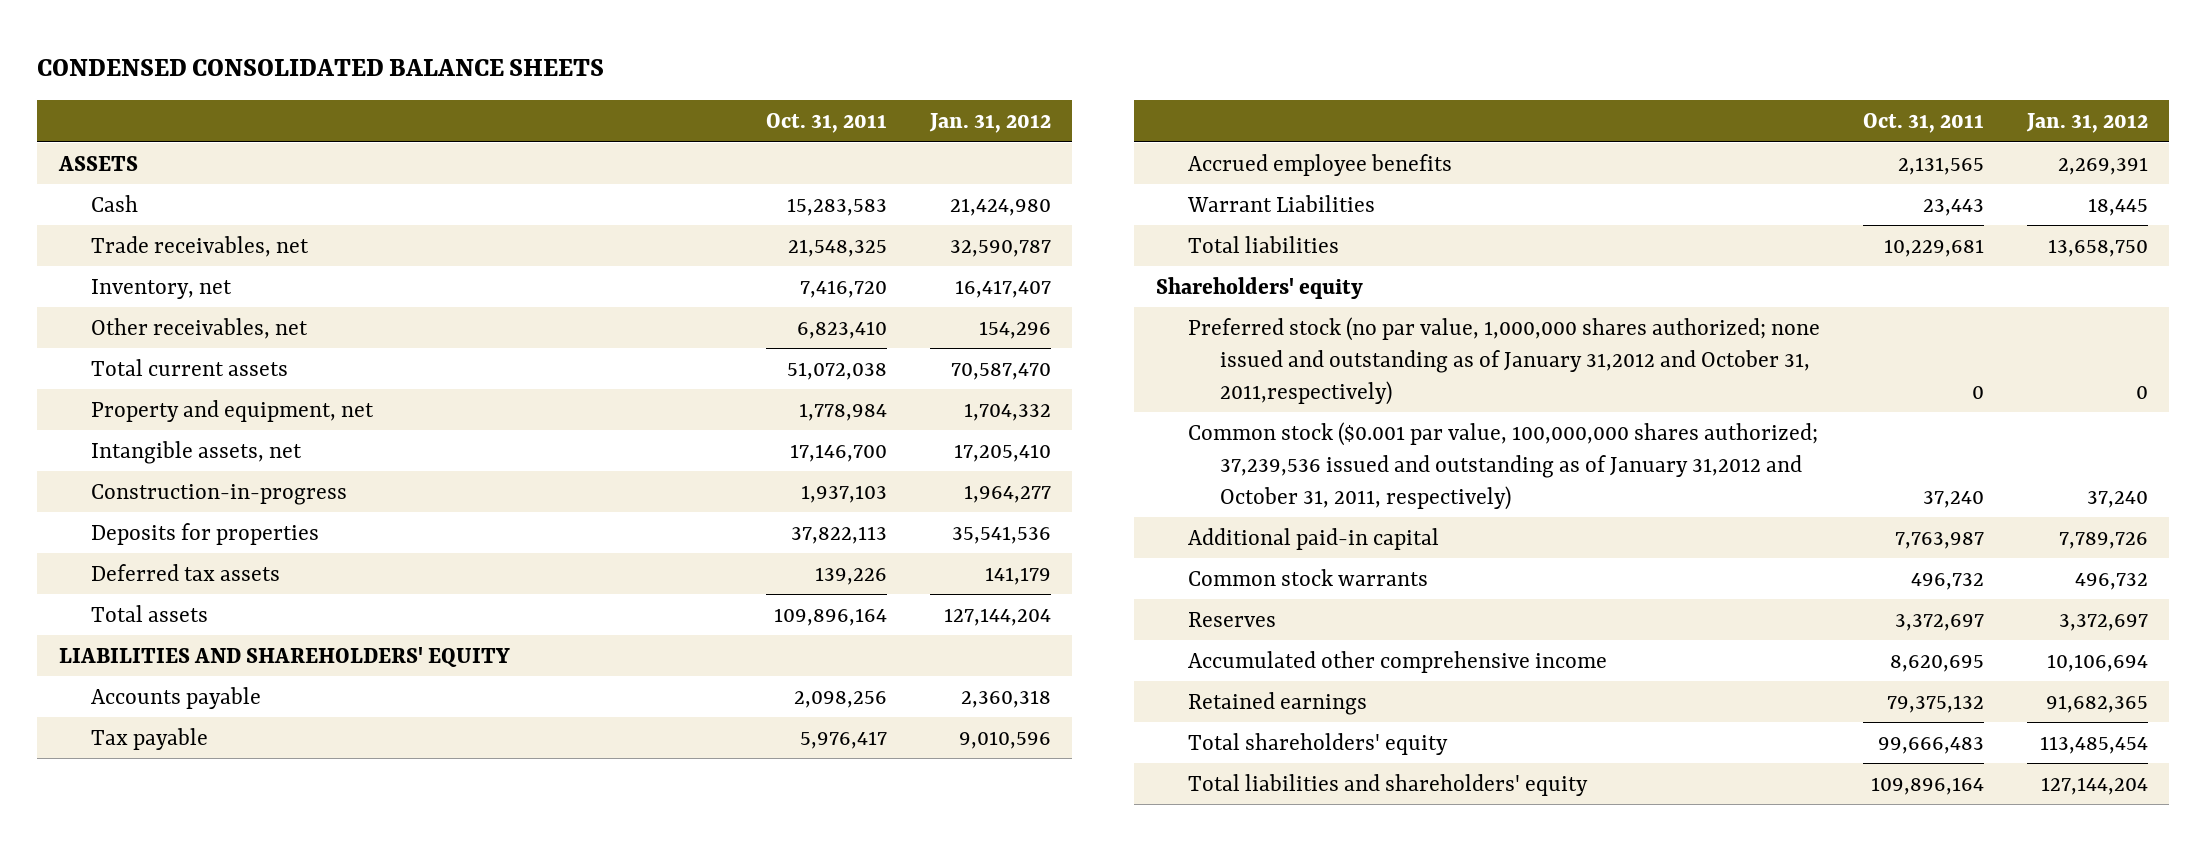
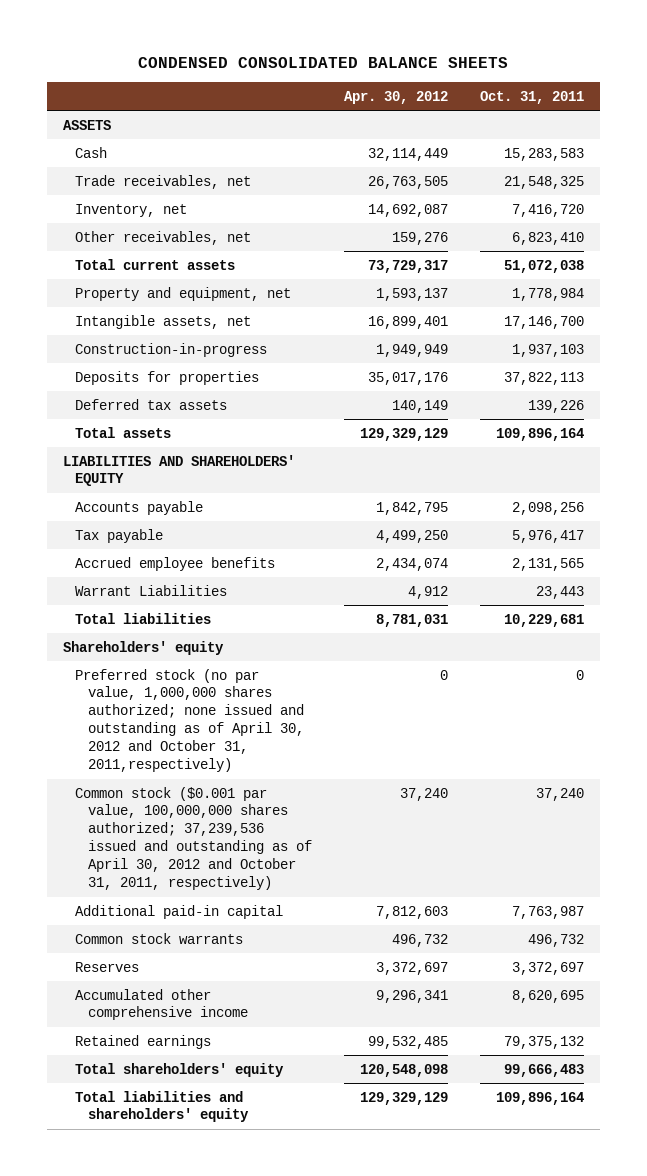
- | Oct. 31, 2011 | Jan. 31, 2012
+ | Apr. 30, 2012 | Oct. 31, 2011
- Preferred stock (no par value, 1,000,000 shares authorized; none issued and outstanding as of January 31,2012 and October 31, 2011,respectively) | 0 | 0
- Common stock ($0.001 par value, 100,000,000 shares authorized; 37,239,536 issued and outstanding as of January 31,2012 and October 31, 2011, respectively) | 37,240 | 37,240
+ Preferred stock (no par value, 1,000,000 shares authorized; none issued and outstanding as of April 30, 2012 and October 31, 2011,respectively) | 0 | 0
+ Common stock ($0.001 par value, 100,000,000 shares authorized; 37,239,536 issued and outstanding as of April 30, 2012 and October 31, 2011, respectively) | 37,240 | 37,240

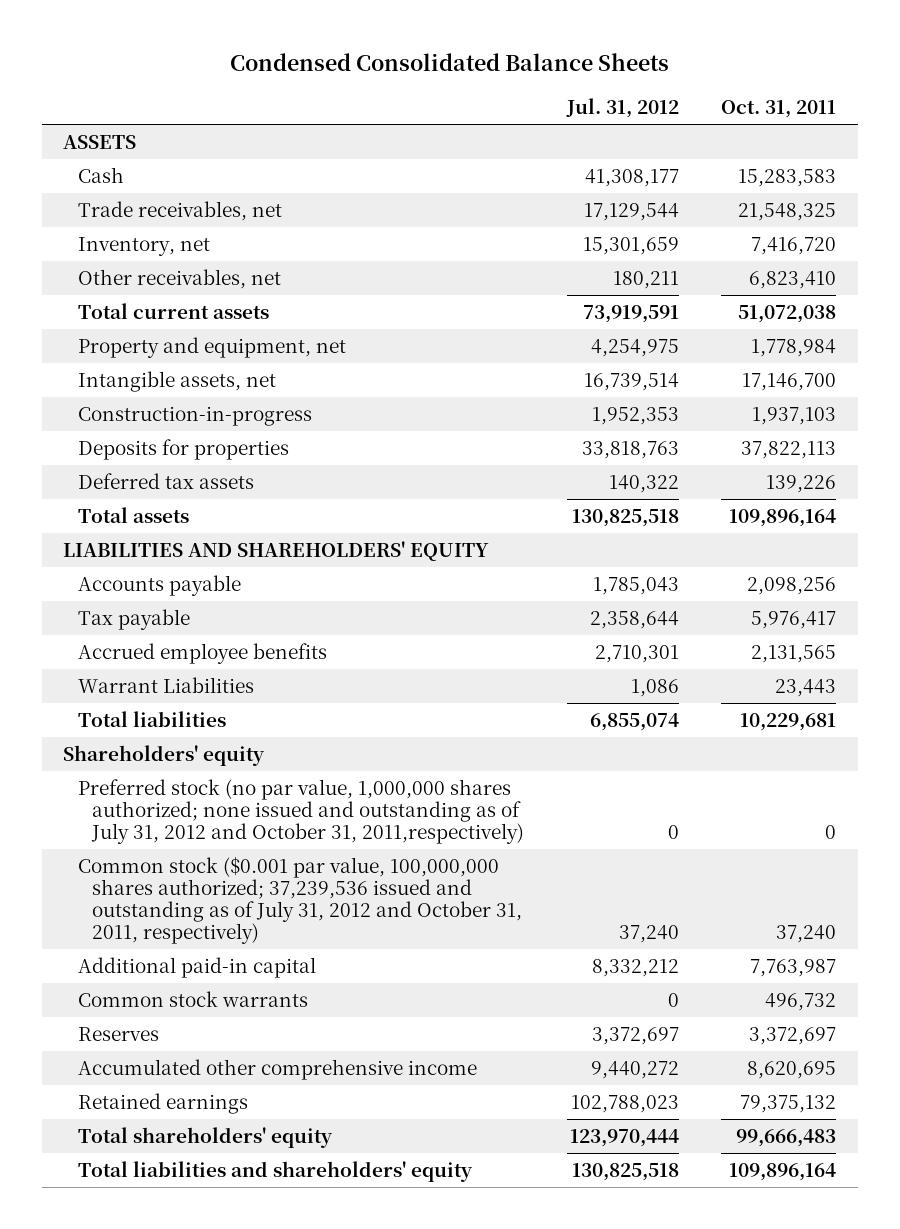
- CONDENSED CONSOLIDATED BALANCE SHEETS
+ Condensed Consolidated Balance Sheets
- | Apr. 30, 2012 | Oct. 31, 2011
+ | Jul. 31, 2012 | Oct. 31, 2011
- Preferred stock (no par value, 1,000,000 shares authorized; none issued and outstanding as of April 30, 2012 and October 31, 2011,respectively) | 0 | 0
- Common stock ($0.001 par value, 100,000,000 shares authorized; 37,239,536 issued and outstanding as of April 30, 2012 and October 31, 2011, respectively) | 37,240 | 37,240
+ Preferred stock (no par value, 1,000,000 shares authorized; none issued and outstanding as of July 31, 2012 and October 31, 2011,respectively) | 0 | 0
+ Common stock ($0.001 par value, 100,000,000 shares authorized; 37,239,536 issued and outstanding as of July 31, 2012 and October 31, 2011, respectively) | 37,240 | 37,240

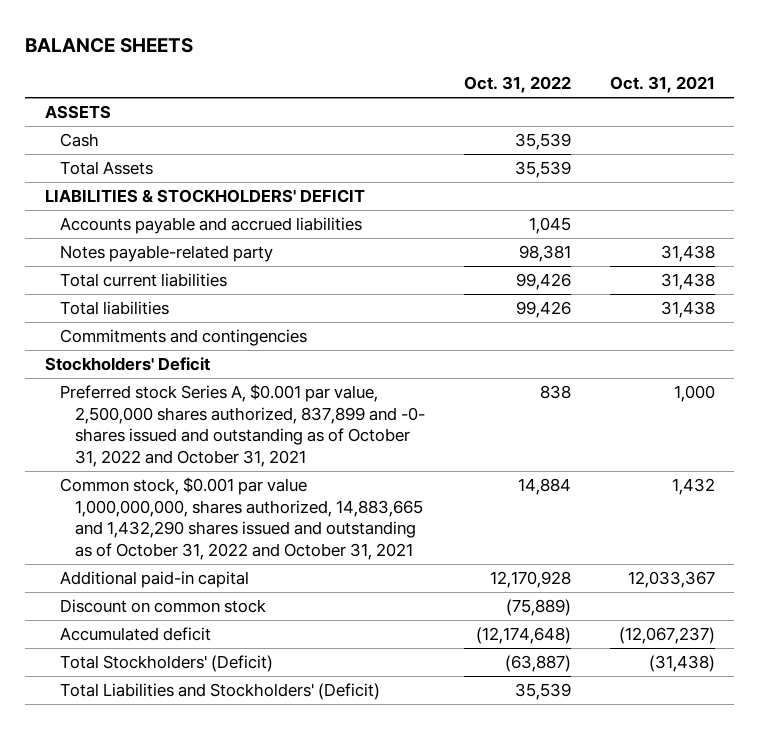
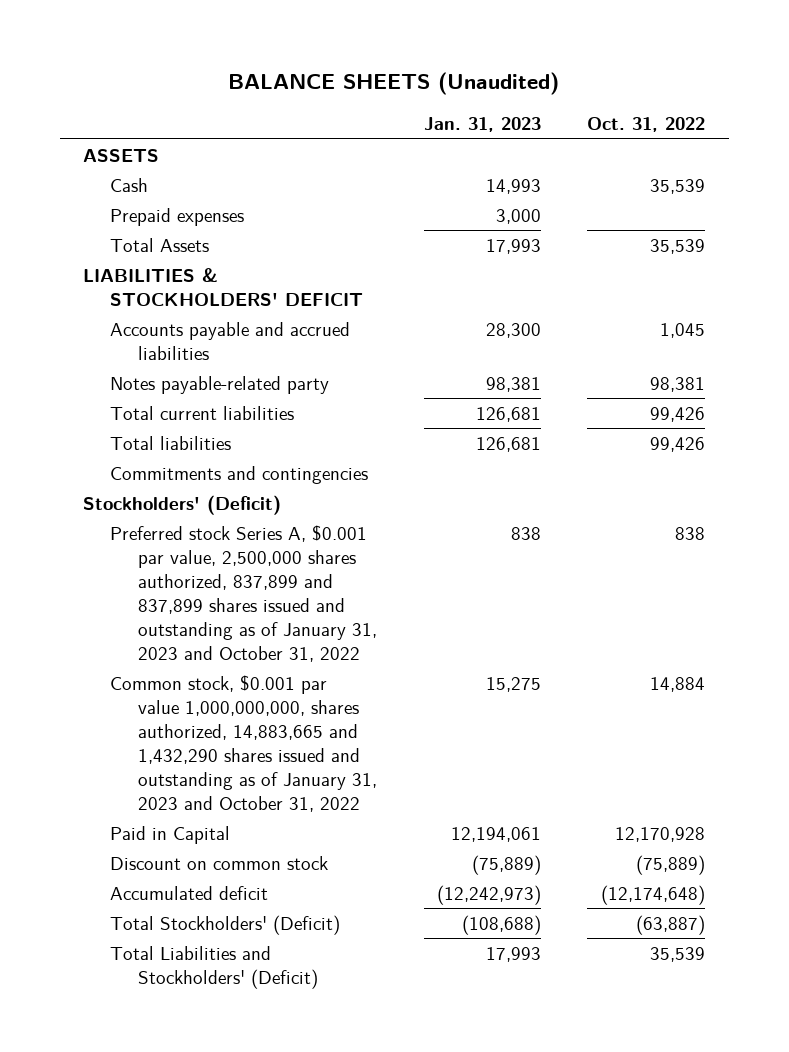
- BALANCE SHEETS
+ BALANCE SHEETS (Unaudited)
- | Oct. 31, 2022 | Oct. 31, 2021
+ | Jan. 31, 2023 | Oct. 31, 2022
+ Prepaid expenses | 3,000 |
- Stockholders' Deficit
- Preferred stock Series A, $0.001 par value, 2,500,000 shares authorized, 837,899 and -0- shares issued and outstanding as of October 31, 2022 and October 31, 2021 | 838 | 1,000
- Common stock, $0.001 par value 1,000,000,000, shares authorized, 14,883,665 and 1,432,290 shares issued and outstanding as of October 31, 2022 and October 31, 2021 | 14,884 | 1,432
- Additional paid-in capital | 12,170,928 | 12,033,367
+ Stockholders' (Deficit)
+ Preferred stock Series A, $0.001 par value, 2,500,000 shares authorized, 837,899 and 837,899 shares issued and outstanding as of January 31, 2023 and October 31, 2022 | 838 | 838
+ Common stock, $0.001 par value 1,000,000,000, shares authorized, 14,883,665 and 1,432,290 shares issued and outstanding as of January 31, 2023 and October 31, 2022 | 15,275 | 14,884
+ Paid in Capital | 12,194,061 | 12,170,928

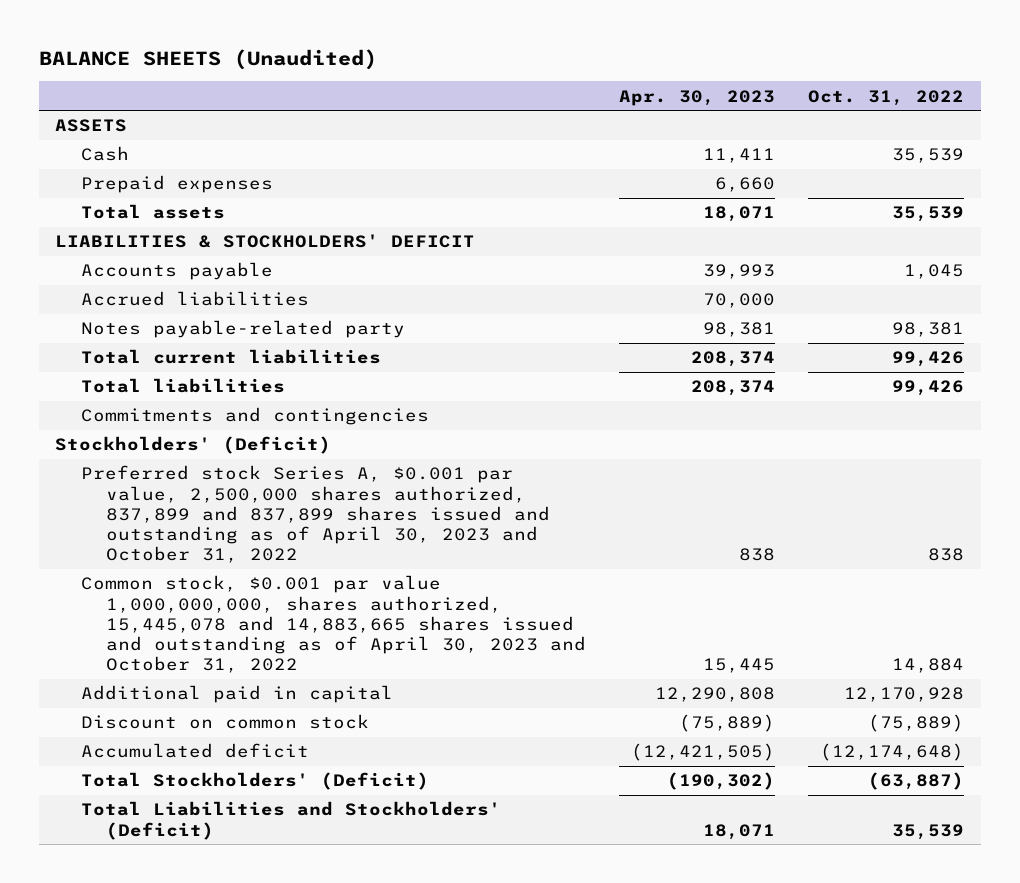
- | Jan. 31, 2023 | Oct. 31, 2022
+ | Apr. 30, 2023 | Oct. 31, 2022
- Total Assets | 17,993 | 35,539
+ Total assets | 18,071 | 35,539
- Accounts payable and accrued liabilities | 28,300 | 1,045
+ Accounts payable | 39,993 | 1,045
+ Accrued liabilities | 70,000 |
- Preferred stock Series A, $0.001 par value, 2,500,000 shares authorized, 837,899 and 837,899 shares issued and outstanding as of January 31, 2023 and October 31, 2022 | 838 | 838
- Common stock, $0.001 par value 1,000,000,000, shares authorized, 14,883,665 and 1,432,290 shares issued and outstanding as of January 31, 2023 and October 31, 2022 | 15,275 | 14,884
- Paid in Capital | 12,194,061 | 12,170,928
+ Preferred stock Series A, $0.001 par value, 2,500,000 shares authorized, 837,899 and 837,899 shares issued and outstanding as of April 30, 2023 and October 31, 2022 | 838 | 838
+ Common stock, $0.001 par value 1,000,000,000, shares authorized, 15,445,078 and 14,883,665 shares issued and outstanding as of April 30, 2023 and October 31, 2022 | 15,445 | 14,884
+ Additional paid in capital | 12,290,808 | 12,170,928

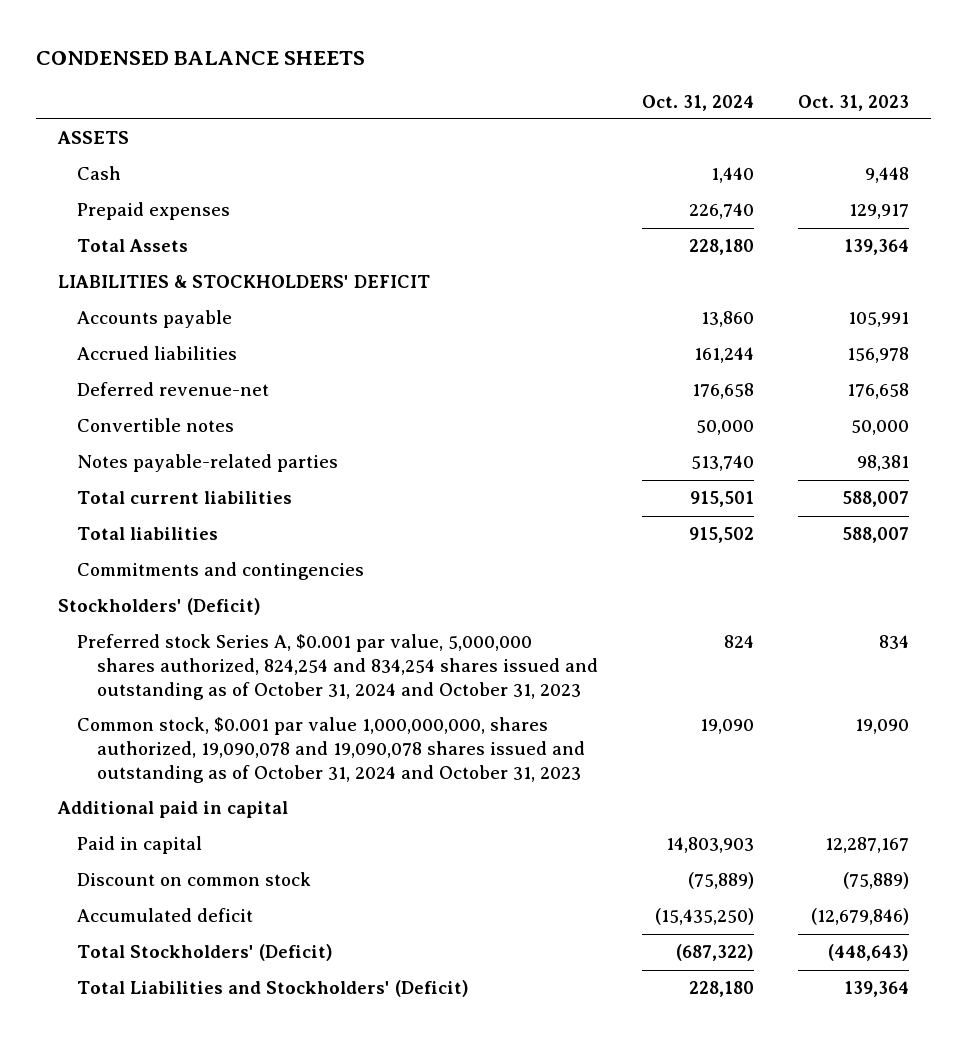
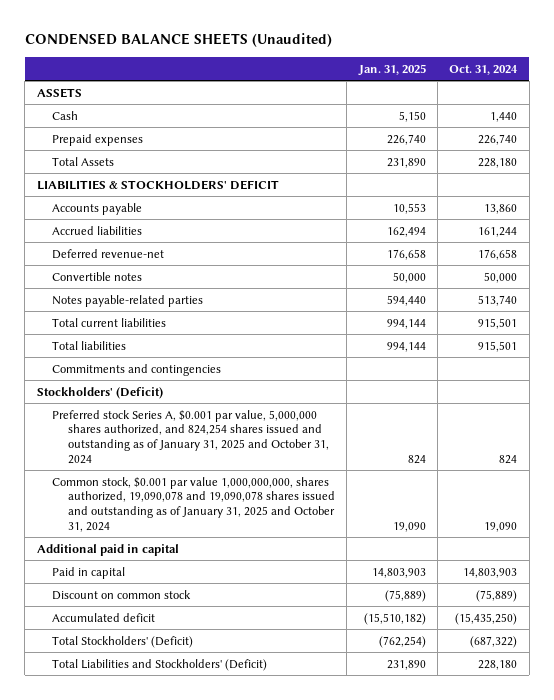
- CONDENSED BALANCE SHEETS
+ CONDENSED BALANCE SHEETS (Unaudited)
- | Oct. 31, 2024 | Oct. 31, 2023
+ | Jan. 31, 2025 | Oct. 31, 2024
- Total liabilities | 915,502 | 588,007
+ Total liabilities | 994,144 | 915,501
- Preferred stock Series A, $0.001 par value, 5,000,000 shares authorized, 824,254 and 834,254 shares issued and outstanding as of October 31, 2024 and October 31, 2023 | 824 | 834
- Common stock, $0.001 par value 1,000,000,000, shares authorized, 19,090,078 and 19,090,078 shares issued and outstanding as of October 31, 2024 and October 31, 2023 | 19,090 | 19,090
+ Preferred stock Series A, $0.001 par value, 5,000,000 shares authorized, and 824,254 shares issued and outstanding as of January 31, 2025 and October 31, 2024 | 824 | 824
+ Common stock, $0.001 par value 1,000,000,000, shares authorized, 19,090,078 and 19,090,078 shares issued and outstanding as of January 31, 2025 and October 31, 2024 | 19,090 | 19,090

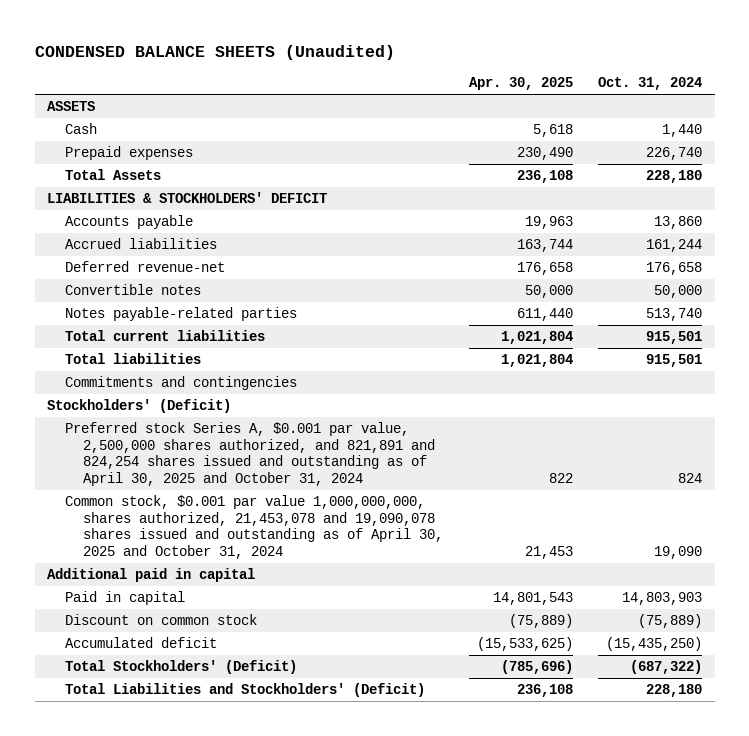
- | Jan. 31, 2025 | Oct. 31, 2024
+ | Apr. 30, 2025 | Oct. 31, 2024
- Preferred stock Series A, $0.001 par value, 5,000,000 shares authorized, and 824,254 shares issued and outstanding as of January 31, 2025 and October 31, 2024 | 824 | 824
- Common stock, $0.001 par value 1,000,000,000, shares authorized, 19,090,078 and 19,090,078 shares issued and outstanding as of January 31, 2025 and October 31, 2024 | 19,090 | 19,090
+ Preferred stock Series A, $0.001 par value, 2,500,000 shares authorized, and 821,891 and 824,254 shares issued and outstanding as of April 30, 2025 and October 31, 2024 | 822 | 824
+ Common stock, $0.001 par value 1,000,000,000, shares authorized, 21,453,078 and 19,090,078 shares issued and outstanding as of April 30, 2025 and October 31, 2024 | 21,453 | 19,090

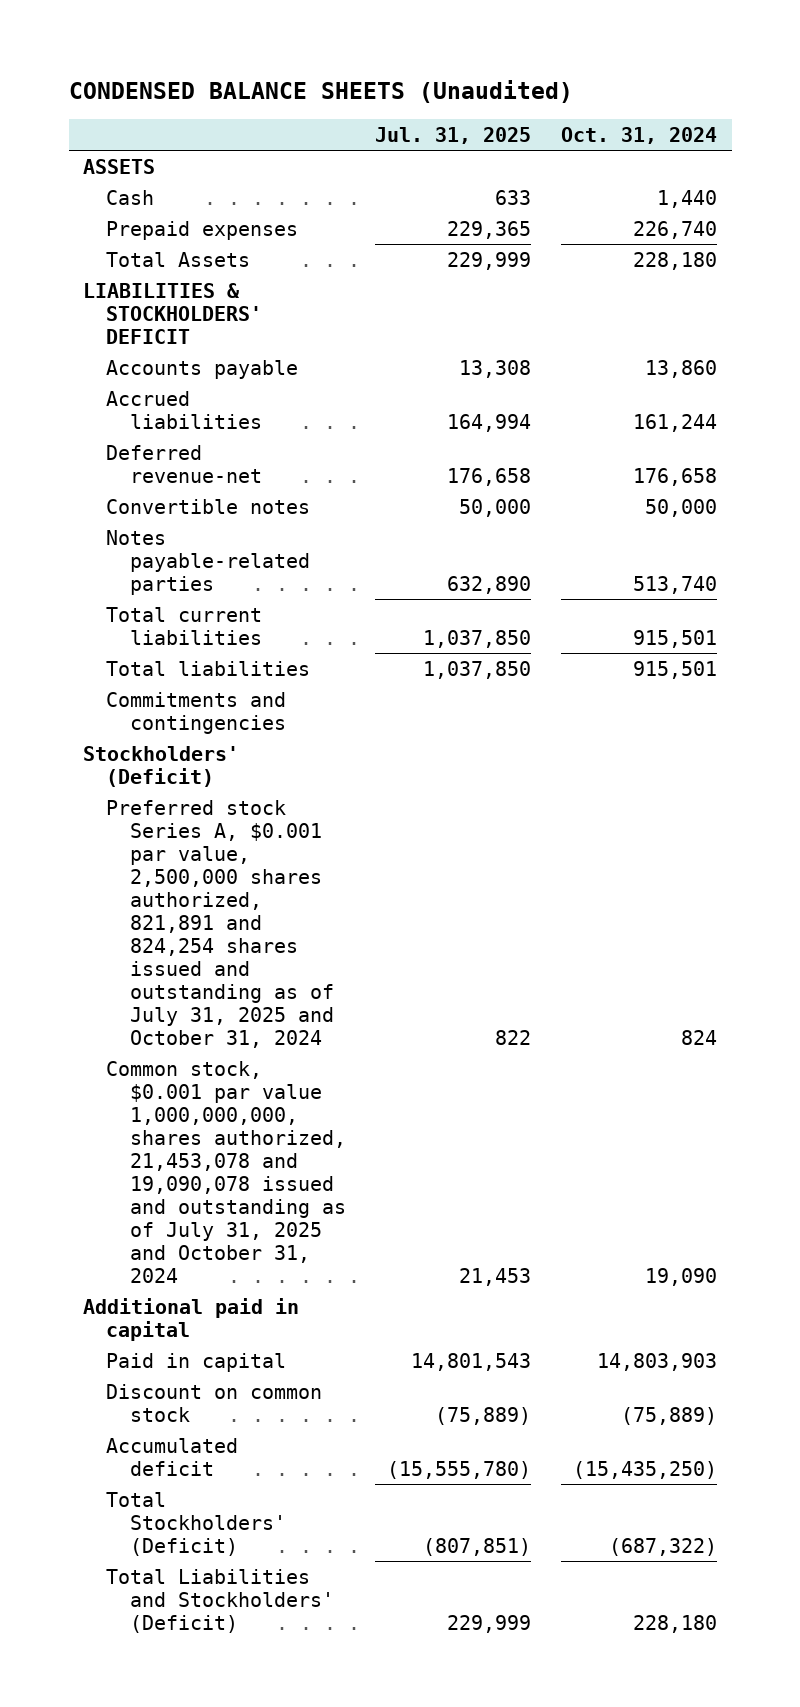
- | Apr. 30, 2025 | Oct. 31, 2024
+ | Jul. 31, 2025 | Oct. 31, 2024
- Preferred stock Series A, $0.001 par value, 2,500,000 shares authorized, and 821,891 and 824,254 shares issued and outstanding as of April 30, 2025 and October 31, 2024 | 822 | 824
- Common stock, $0.001 par value 1,000,000,000, shares authorized, 21,453,078 and 19,090,078 shares issued and outstanding as of April 30, 2025 and October 31, 2024 | 21,453 | 19,090
+ Preferred stock Series A, $0.001 par value, 2,500,000 shares authorized, 821,891 and 824,254 shares issued and outstanding as of July 31, 2025 and October 31, 2024 | 822 | 824
+ Common stock, $0.001 par value 1,000,000,000, shares authorized, 21,453,078 and 19,090,078 issued and outstanding as of July 31, 2025 and October 31, 2024 | 21,453 | 19,090

